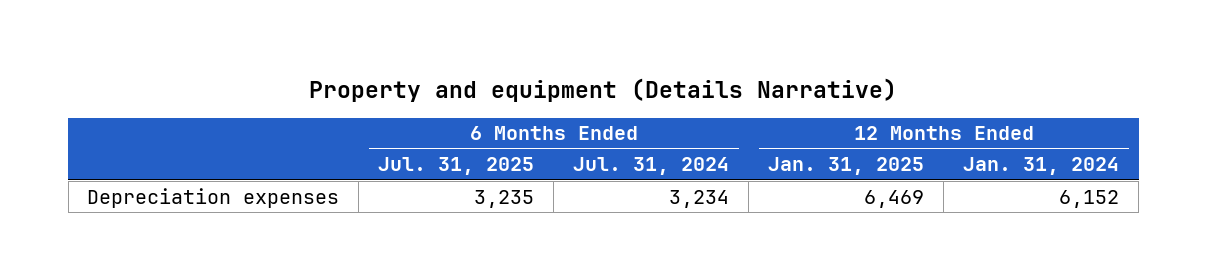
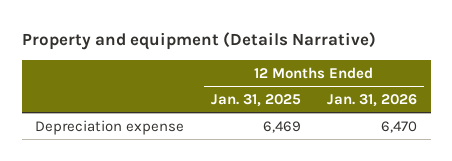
- | 6 Months Ended Jul. 31, 2025 | 6 Months Ended Jul. 31, 2024 | 12 Months Ended Jan. 31, 2025 | 12 Months Ended Jan. 31, 2024
+ | 12 Months Ended Jan. 31, 2025 | 12 Months Ended Jan. 31, 2026
- Depreciation expenses | 3,235 | 3,234 | 6,469 | 6,152
+ Depreciation expense | 6,469 | 6,470

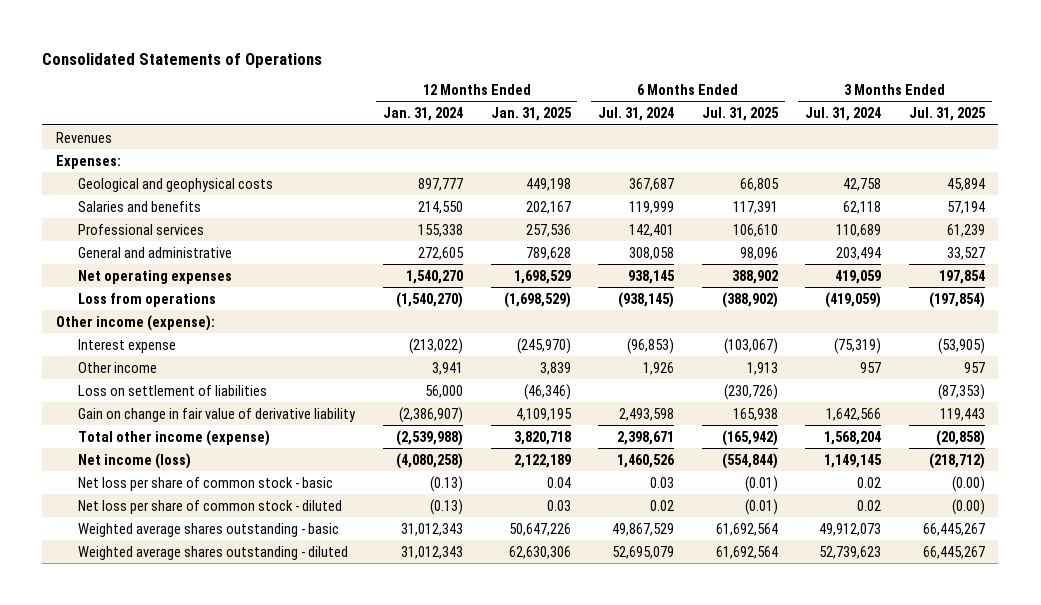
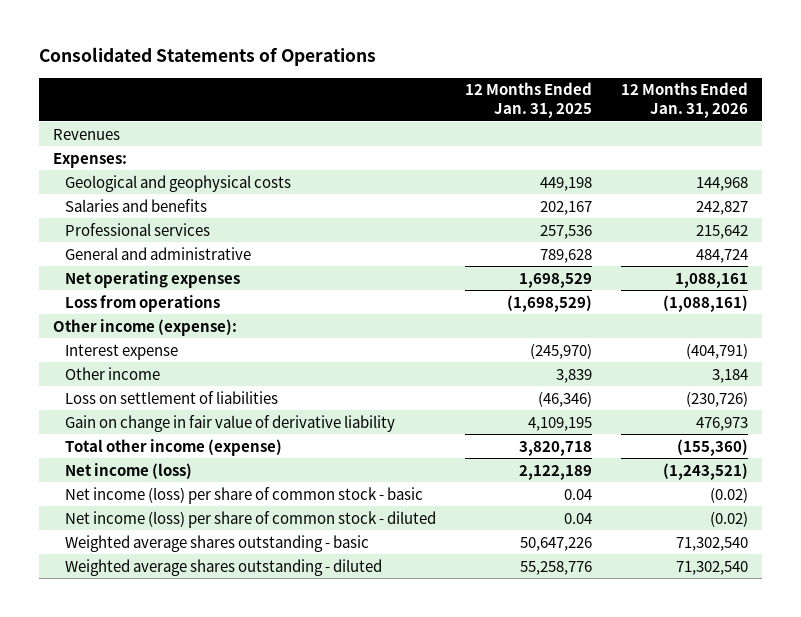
- | 12 Months Ended Jan. 31, 2024 | 12 Months Ended Jan. 31, 2025 | 6 Months Ended Jul. 31, 2024 | 6 Months Ended Jul. 31, 2025 | 3 Months Ended Jul. 31, 2024 | 3 Months Ended Jul. 31, 2025
+ | 12 Months Ended Jan. 31, 2025 | 12 Months Ended Jan. 31, 2026
- Net loss per share of common stock - basic | (0.13) | 0.04 | 0.03 | (0.01) | 0.02 | (0.00)
- Net loss per share of common stock - diluted | (0.13) | 0.03 | 0.02 | (0.01) | 0.02 | (0.00)
+ Net income (loss) per share of common stock - basic | 0.04 | (0.02)
+ Net income (loss) per share of common stock - diluted | 0.04 | (0.02)
- Weighted average shares outstanding - diluted | 31,012,343 | 62,630,306 | 52,695,079 | 61,692,564 | 52,739,623 | 66,445,267
+ Weighted average shares outstanding - diluted | 55,258,776 | 71,302,540

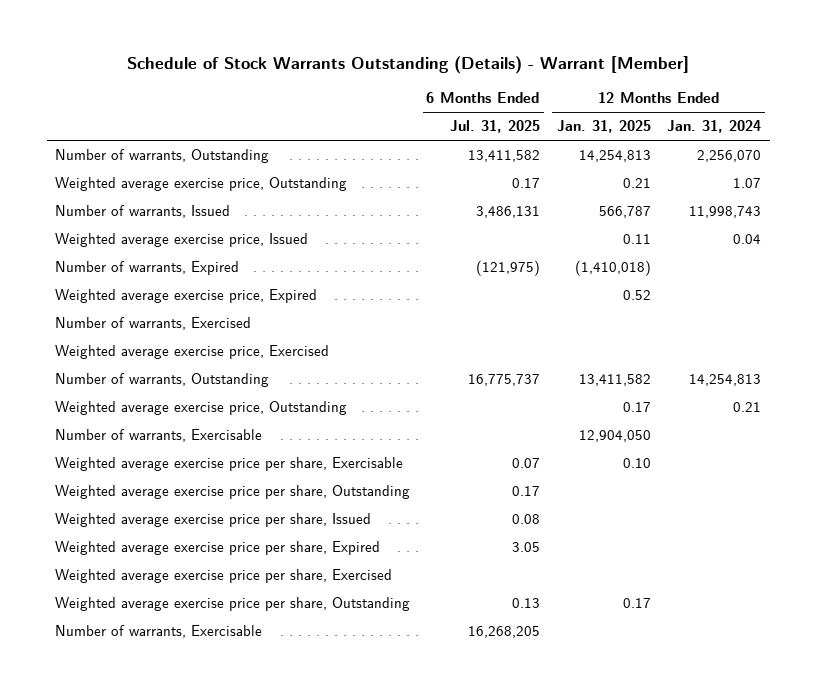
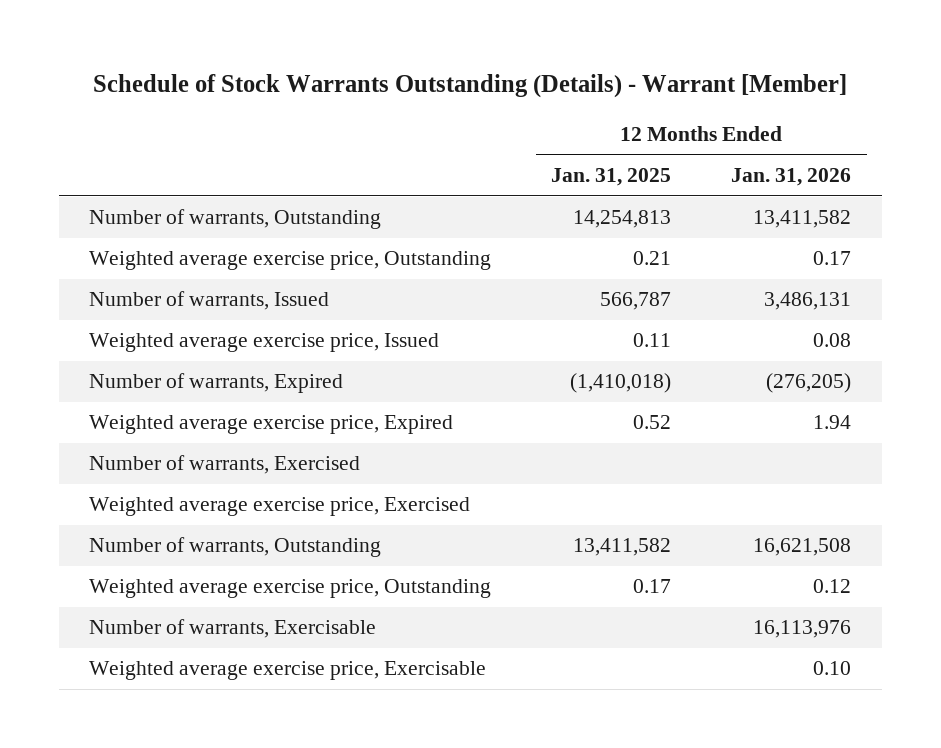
- | 6 Months Ended Jul. 31, 2025 | 12 Months Ended Jan. 31, 2025 | 12 Months Ended Jan. 31, 2024
+ | 12 Months Ended Jan. 31, 2025 | 12 Months Ended Jan. 31, 2026
- Number of warrants, Exercisable | | 12,904,050 |
- Weighted average exercise price per share, Exercisable | 0.07 | 0.10 |
- Weighted average exercise price per share, Outstanding | 0.17 | |
- Weighted average exercise price per share, Issued | 0.08 | |
- Weighted average exercise price per share, Expired | 3.05 | |
- Weighted average exercise price per share, Exercised
- Weighted average exercise price per share, Outstanding | 0.13 | 0.17 |
+ Weighted average exercise price, Exercisable | | 0.10

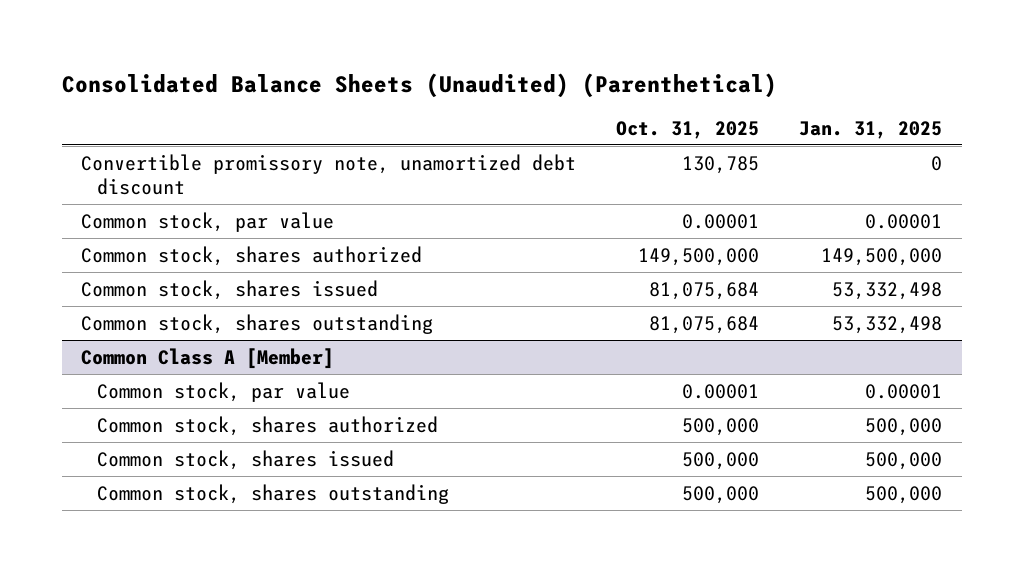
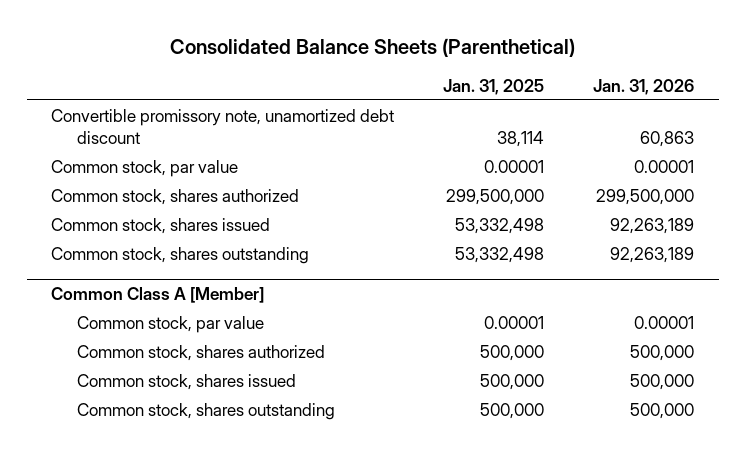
- Consolidated Balance Sheets (Unaudited) (Parenthetical)
+ Consolidated Balance Sheets (Parenthetical)
- | Oct. 31, 2025 | Jan. 31, 2025
+ | Jan. 31, 2025 | Jan. 31, 2026
- Convertible promissory note, unamortized debt discount | 130,785 | 0
+ Convertible promissory note, unamortized debt discount | 38,114 | 60,863
- Common stock, shares authorized | 149,500,000 | 149,500,000
+ Common stock, shares authorized | 299,500,000 | 299,500,000

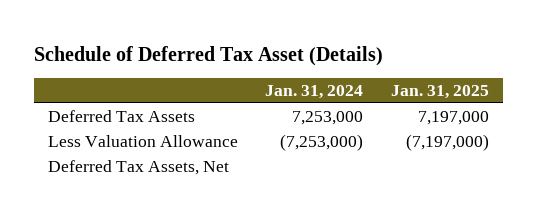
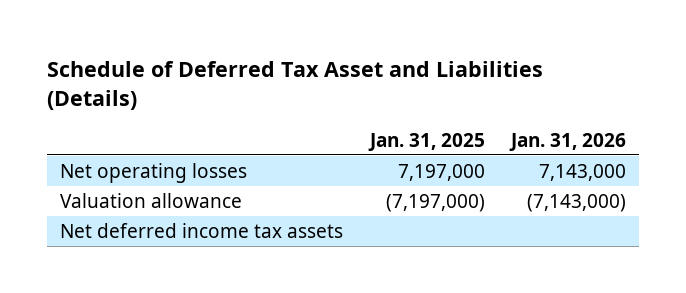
- Schedule of Deferred Tax Asset (Details)
+ Schedule of Deferred Tax Asset and Liabilities (Details)
- | Jan. 31, 2024 | Jan. 31, 2025
+ | Jan. 31, 2025 | Jan. 31, 2026
- Deferred Tax Assets | 7,253,000 | 7,197,000
- Less Valuation Allowance | (7,253,000) | (7,197,000)
- Deferred Tax Assets, Net
+ Net operating losses | 7,197,000 | 7,143,000
+ Valuation allowance | (7,197,000) | (7,143,000)
+ Net deferred income tax assets

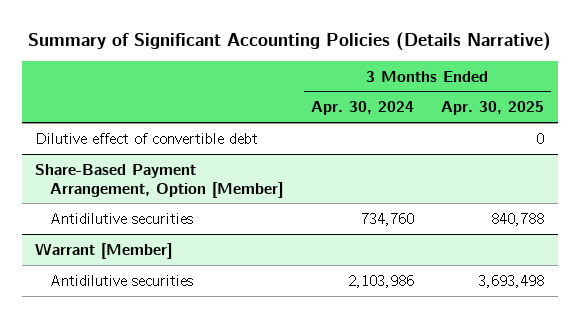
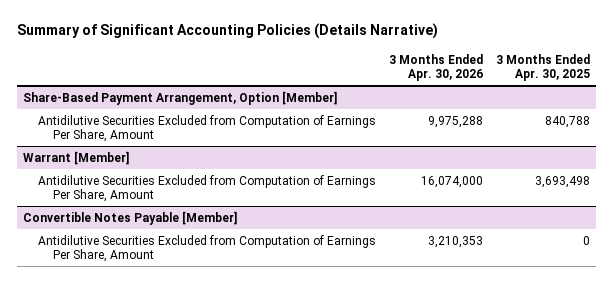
- | 3 Months Ended Apr. 30, 2024 | 3 Months Ended Apr. 30, 2025
+ | 3 Months Ended Apr. 30, 2026 | 3 Months Ended Apr. 30, 2025
- Dilutive effect of convertible debt | | 0
@ Share-Based Payment Arrangement, Option [Member]
- Antidilutive securities | 734,760 | 840,788
+ Antidilutive Securities Excluded from Computation of Earnings Per Share, Amount | 9,975,288 | 840,788
@ Warrant [Member]
- Antidilutive securities | 2,103,986 | 3,693,498
+ Antidilutive Securities Excluded from Computation of Earnings Per Share, Amount | 16,074,000 | 3,693,498
+ Convertible Notes Payable [Member]
+ Antidilutive Securities Excluded from Computation of Earnings Per Share, Amount | 3,210,353 | 0

